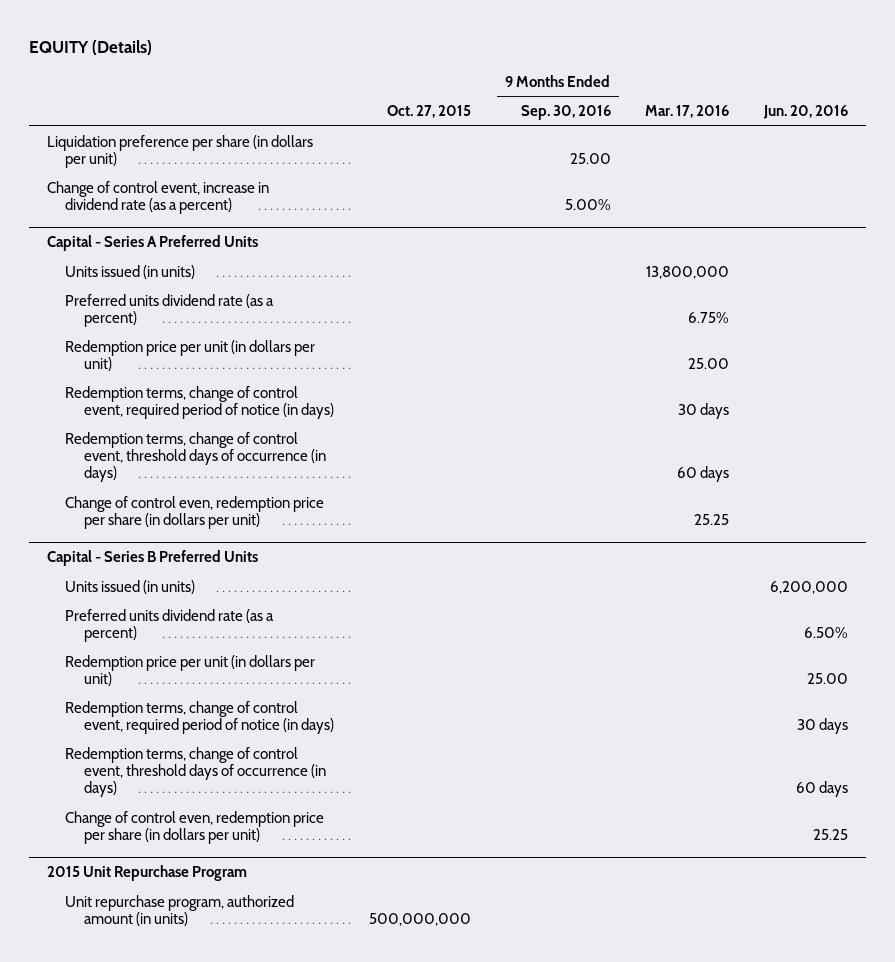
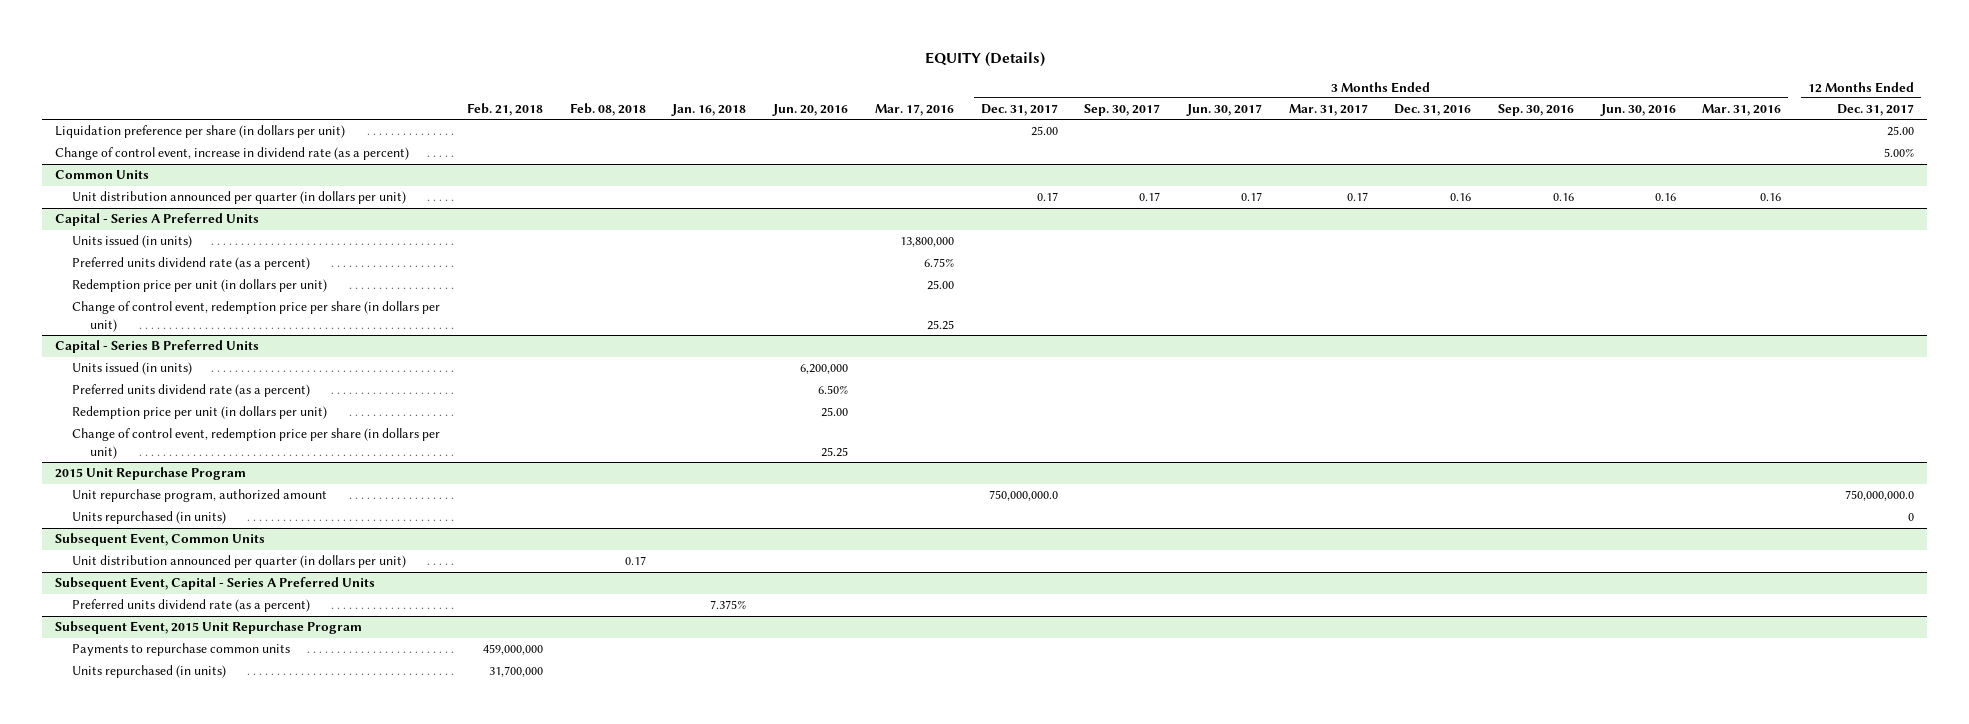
- | Oct. 27, 2015 | 9 Months Ended Sep. 30, 2016 | Mar. 17, 2016 | Jun. 20, 2016
+ | Feb. 21, 2018 | Feb. 08, 2018 | Jan. 16, 2018 | Jun. 20, 2016 | Mar. 17, 2016 | 3 Months Ended Dec. 31, 2017 | 3 Months Ended Sep. 30, 2017 | 3 Months Ended Jun. 30, 2017 | 3 Months Ended Mar. 31, 2017 | 3 Months Ended Dec. 31, 2016 | 3 Months Ended Sep. 30, 2016 | 3 Months Ended Jun. 30, 2016 | 3 Months Ended Mar. 31, 2016 | 12 Months Ended Dec. 31, 2017
+ Common Units
+ Unit distribution announced per quarter (in dollars per unit) | | | | | | 0.17 | 0.17 | 0.17 | 0.17 | 0.16 | 0.16 | 0.16 | 0.16 |
@ Capital - Series A Preferred Units
- Redemption terms, change of control event, required period of notice (in days) | | | 30 days |
- Redemption terms, change of control event, threshold days of occurrence (in days) | | | 60 days |
- Change of control even, redemption price per share (in dollars per unit) | | | 25.25 |
+ Change of control event, redemption price per share (in dollars per unit) | | | | | 25.25 | | | | | | | | |
@ Capital - Series B Preferred Units
- Redemption terms, change of control event, required period of notice (in days) | | | | 30 days
- Redemption terms, change of control event, threshold days of occurrence (in days) | | | | 60 days
- Change of control even, redemption price per share (in dollars per unit) | | | | 25.25
+ Change of control event, redemption price per share (in dollars per unit) | | | | 25.25 | | | | | | | | | |
@ 2015 Unit Repurchase Program
- Unit repurchase program, authorized amount (in units) | 500,000,000 | | |
+ Unit repurchase program, authorized amount | | | | | | 750,000,000.0 | | | | | | | | 750,000,000.0
+ Units repurchased (in units) | | | | | | | | | | | | | | 0
+ Subsequent Event, Common Units
+ Unit distribution announced per quarter (in dollars per unit) | | 0.17 | | | | | | | | | | | |
+ Subsequent Event, Capital - Series A Preferred Units
+ Preferred units dividend rate (as a percent) | | | 7.375% | | | | | | | | | | |
+ Subsequent Event, 2015 Unit Repurchase Program
+ Payments to repurchase common units | 459,000,000 | | | | | | | | | | | | |
+ Units repurchased (in units) | 31,700,000 | | | | | | | | | | | | |

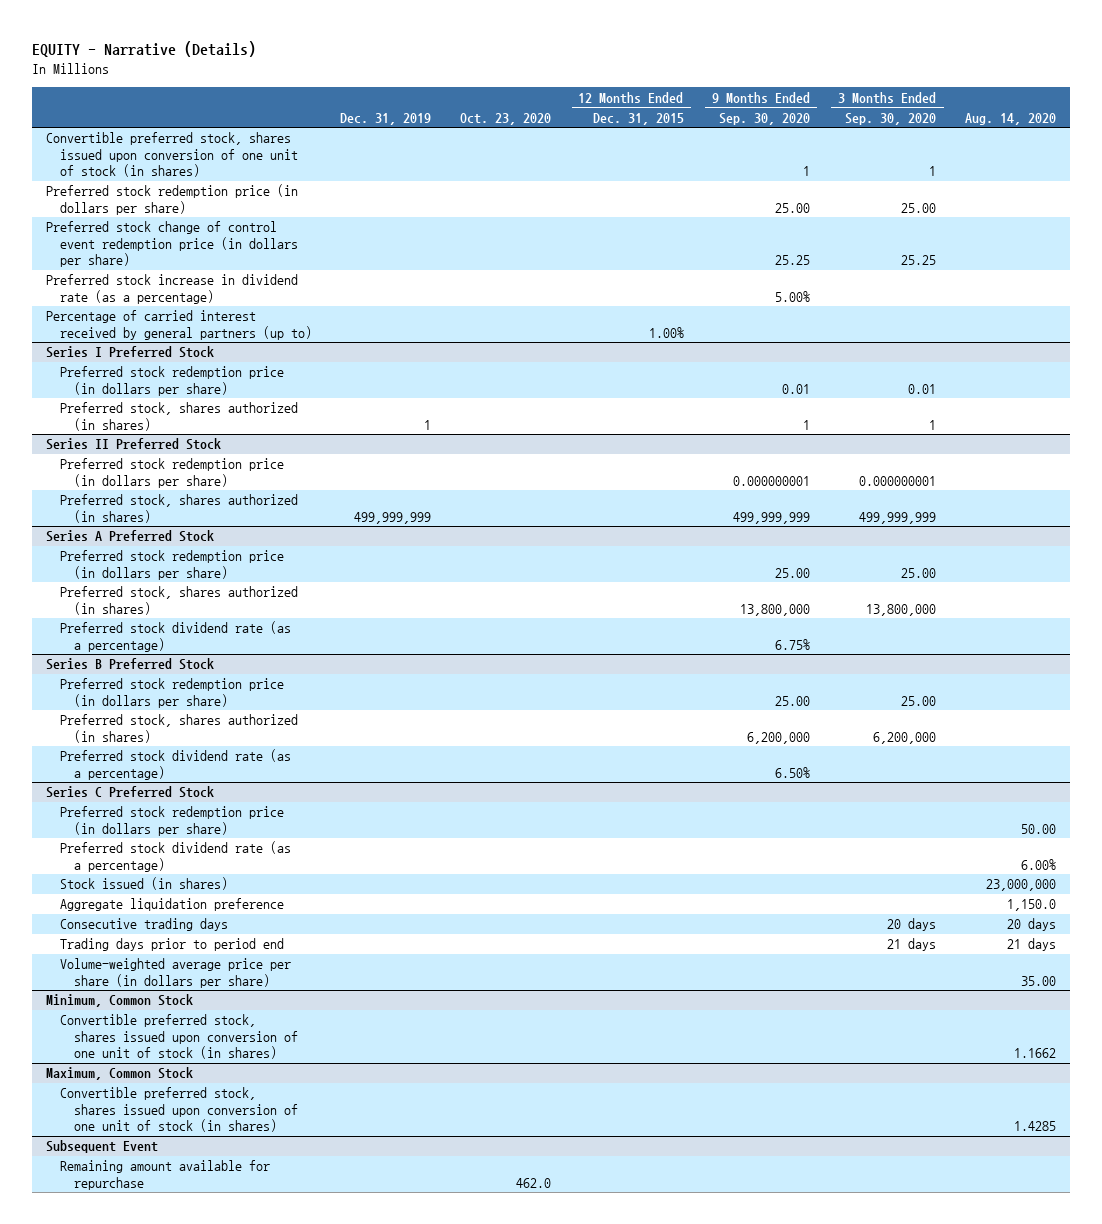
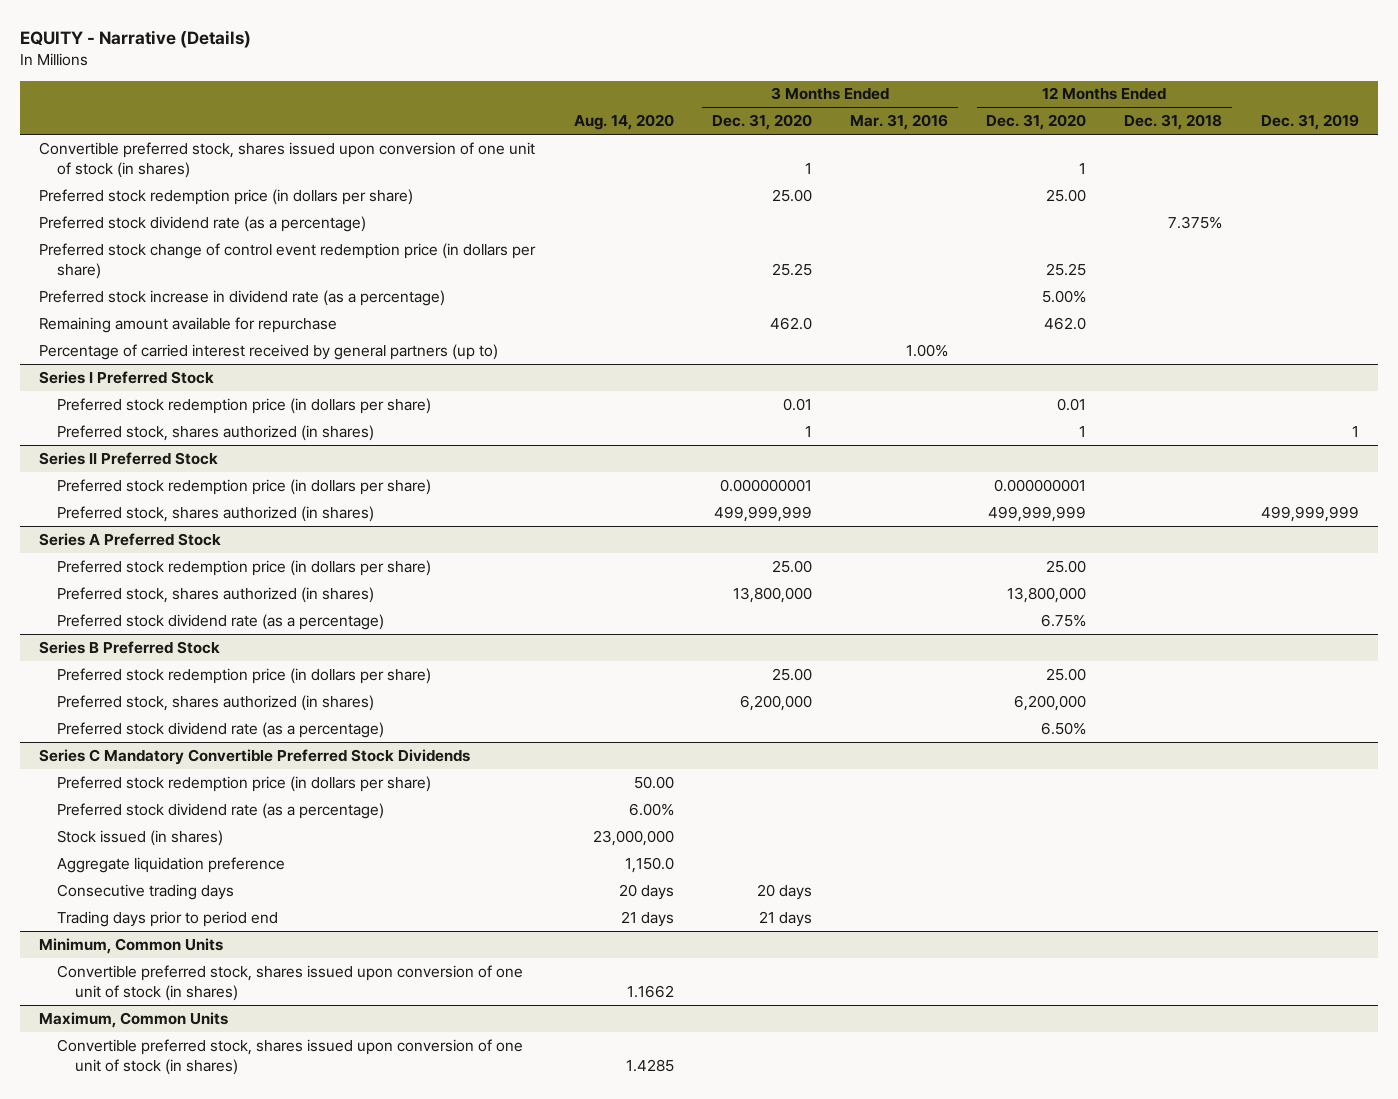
- | Dec. 31, 2019 | Oct. 23, 2020 | 12 Months Ended Dec. 31, 2015 | 9 Months Ended Sep. 30, 2020 | 3 Months Ended Sep. 30, 2020 | Aug. 14, 2020
+ | Aug. 14, 2020 | 3 Months Ended Dec. 31, 2020 | 3 Months Ended Mar. 31, 2016 | 12 Months Ended Dec. 31, 2020 | 12 Months Ended Dec. 31, 2018 | Dec. 31, 2019
+ Preferred stock dividend rate (as a percentage) | | | | | 7.375% |
+ Remaining amount available for repurchase | | 462.0 | | 462.0 | |
- Series C Preferred Stock
+ Series C Mandatory Convertible Preferred Stock Dividends
- Volume-weighted average price per share (in dollars per share) | | | | | | 35.00
- Minimum, Common Stock
+ Minimum, Common Units
- Maximum, Common Stock
+ Maximum, Common Units
- Subsequent Event
- Remaining amount available for repurchase | | 462.0 | | | |

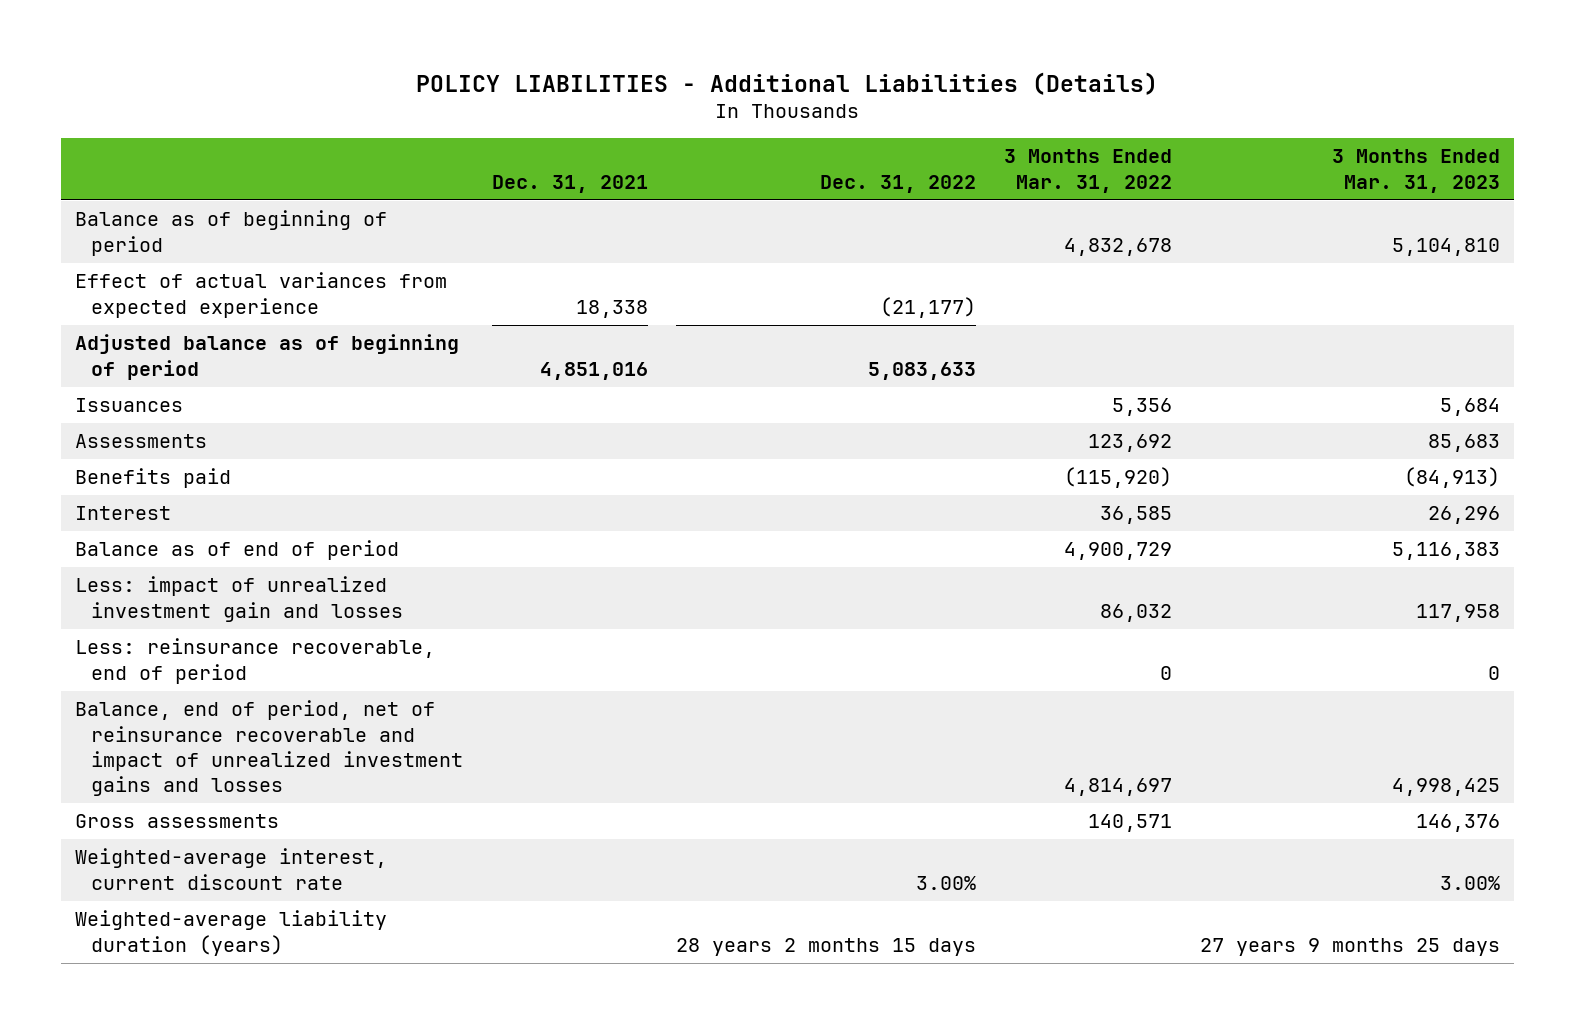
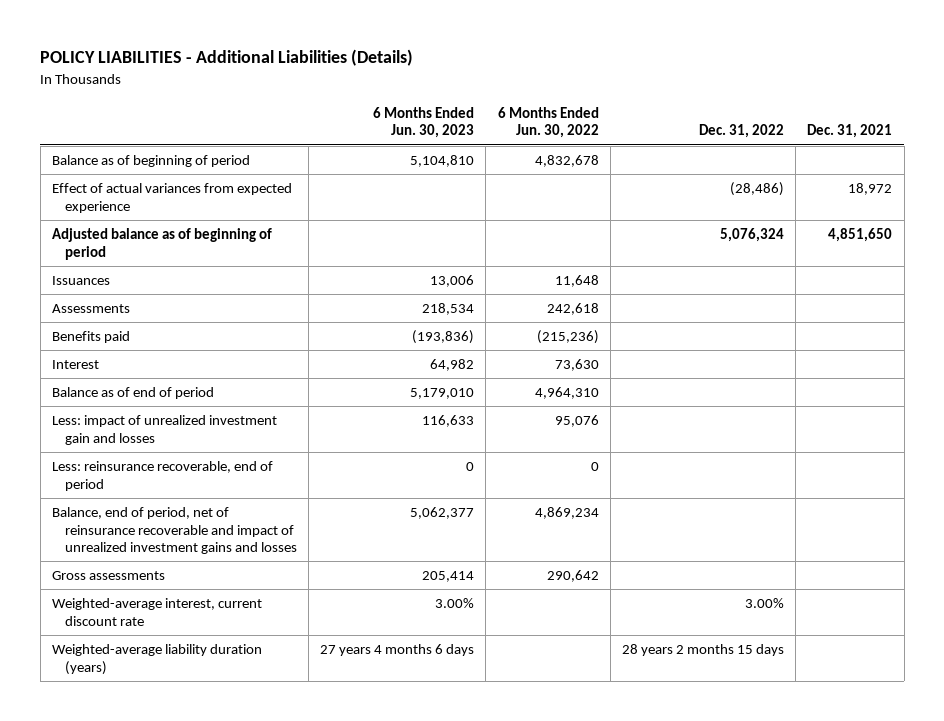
- | Dec. 31, 2021 | Dec. 31, 2022 | 3 Months Ended Mar. 31, 2022 | 3 Months Ended Mar. 31, 2023
+ | 6 Months Ended Jun. 30, 2023 | 6 Months Ended Jun. 30, 2022 | Dec. 31, 2022 | Dec. 31, 2021
- Effect of actual variances from expected experience | 18,338 | (21,177) | |
- Adjusted balance as of beginning of period | 4,851,016 | 5,083,633 | |
+ Effect of actual variances from expected experience | | | (28,486) | 18,972
+ Adjusted balance as of beginning of period | | | 5,076,324 | 4,851,650

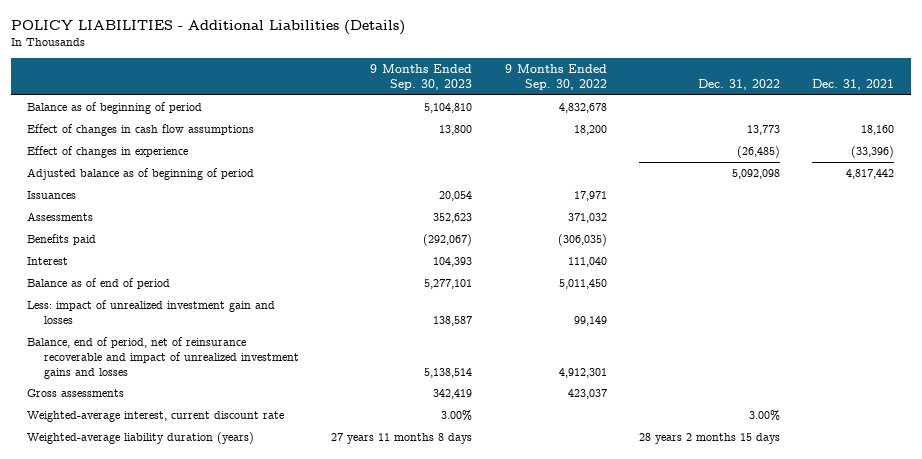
- | 6 Months Ended Jun. 30, 2023 | 6 Months Ended Jun. 30, 2022 | Dec. 31, 2022 | Dec. 31, 2021
+ | 9 Months Ended Sep. 30, 2023 | 9 Months Ended Sep. 30, 2022 | Dec. 31, 2022 | Dec. 31, 2021
- Effect of actual variances from expected experience | | | (28,486) | 18,972
- Adjusted balance as of beginning of period | | | 5,076,324 | 4,851,650
+ Effect of changes in cash flow assumptions | 13,800 | 18,200 | 13,773 | 18,160
+ Effect of changes in experience | | | (26,485) | (33,396)
+ Adjusted balance as of beginning of period | | | 5,092,098 | 4,817,442
- Less: reinsurance recoverable, end of period | 0 | 0 | |

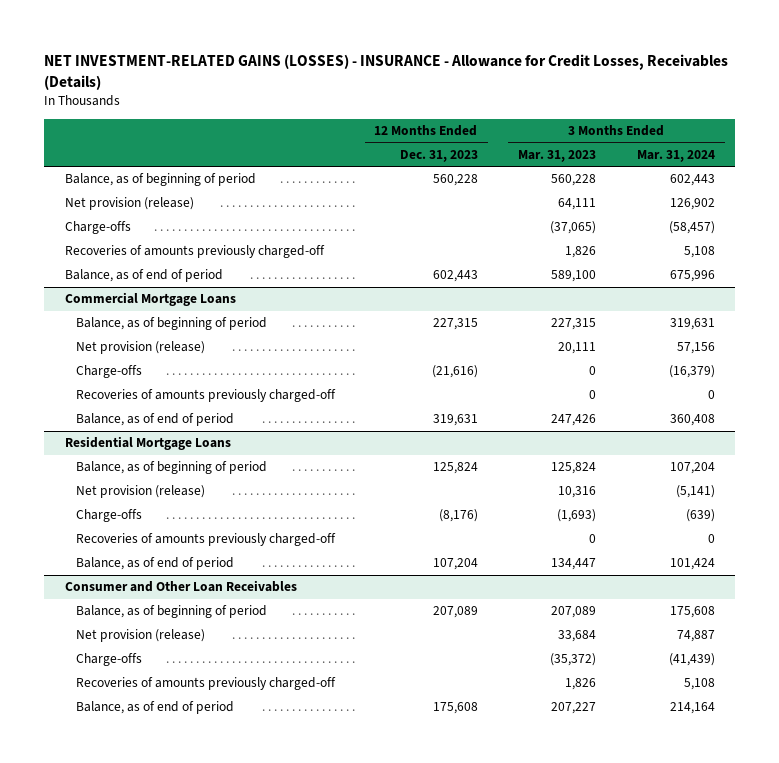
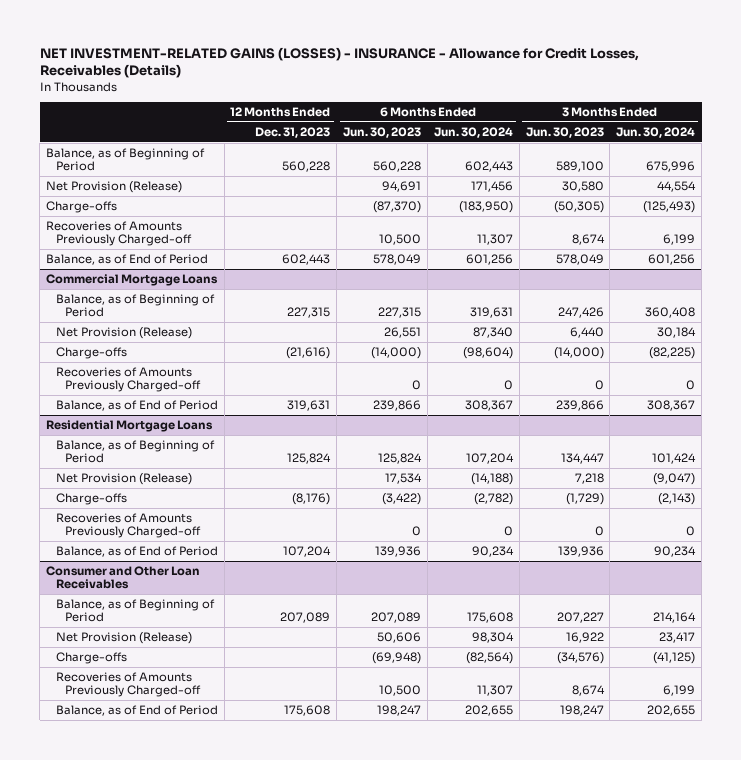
- | 12 Months Ended Dec. 31, 2023 | 3 Months Ended Mar. 31, 2023 | 3 Months Ended Mar. 31, 2024
+ | 12 Months Ended Dec. 31, 2023 | 6 Months Ended Jun. 30, 2023 | 6 Months Ended Jun. 30, 2024 | 3 Months Ended Jun. 30, 2023 | 3 Months Ended Jun. 30, 2024
- Balance, as of beginning of period | 560,228 | 560,228 | 602,443
- Net provision (release) | | 64,111 | 126,902
+ Balance, as of Beginning of Period | 560,228 | 560,228 | 602,443 | 589,100 | 675,996
+ Net Provision (Release) | | 94,691 | 171,456 | 30,580 | 44,554
- Recoveries of amounts previously charged-off | | 1,826 | 5,108
- Balance, as of end of period | 602,443 | 589,100 | 675,996
+ Recoveries of Amounts Previously Charged-off | | 10,500 | 11,307 | 8,674 | 6,199
+ Balance, as of End of Period | 602,443 | 578,049 | 601,256 | 578,049 | 601,256
@ Commercial Mortgage Loans
- Balance, as of beginning of period | 227,315 | 227,315 | 319,631
- Net provision (release) | | 20,111 | 57,156
+ Balance, as of Beginning of Period | 227,315 | 227,315 | 319,631 | 247,426 | 360,408
+ Net Provision (Release) | | 26,551 | 87,340 | 6,440 | 30,184
- Recoveries of amounts previously charged-off | | 0 | 0
- Balance, as of end of period | 319,631 | 247,426 | 360,408
+ Recoveries of Amounts Previously Charged-off | | 0 | 0 | 0 | 0
+ Balance, as of End of Period | 319,631 | 239,866 | 308,367 | 239,866 | 308,367
@ Residential Mortgage Loans
- Balance, as of beginning of period | 125,824 | 125,824 | 107,204
- Net provision (release) | | 10,316 | (5,141)
+ Balance, as of Beginning of Period | 125,824 | 125,824 | 107,204 | 134,447 | 101,424
+ Net Provision (Release) | | 17,534 | (14,188) | 7,218 | (9,047)
- Recoveries of amounts previously charged-off | | 0 | 0
- Balance, as of end of period | 107,204 | 134,447 | 101,424
+ Recoveries of Amounts Previously Charged-off | | 0 | 0 | 0 | 0
+ Balance, as of End of Period | 107,204 | 139,936 | 90,234 | 139,936 | 90,234
@ Consumer and Other Loan Receivables
- Balance, as of beginning of period | 207,089 | 207,089 | 175,608
- Net provision (release) | | 33,684 | 74,887
+ Balance, as of Beginning of Period | 207,089 | 207,089 | 175,608 | 207,227 | 214,164
+ Net Provision (Release) | | 50,606 | 98,304 | 16,922 | 23,417
- Recoveries of amounts previously charged-off | | 1,826 | 5,108
- Balance, as of end of period | 175,608 | 207,227 | 214,164
+ Recoveries of Amounts Previously Charged-off | | 10,500 | 11,307 | 8,674 | 6,199
+ Balance, as of End of Period | 175,608 | 198,247 | 202,655 | 198,247 | 202,655

